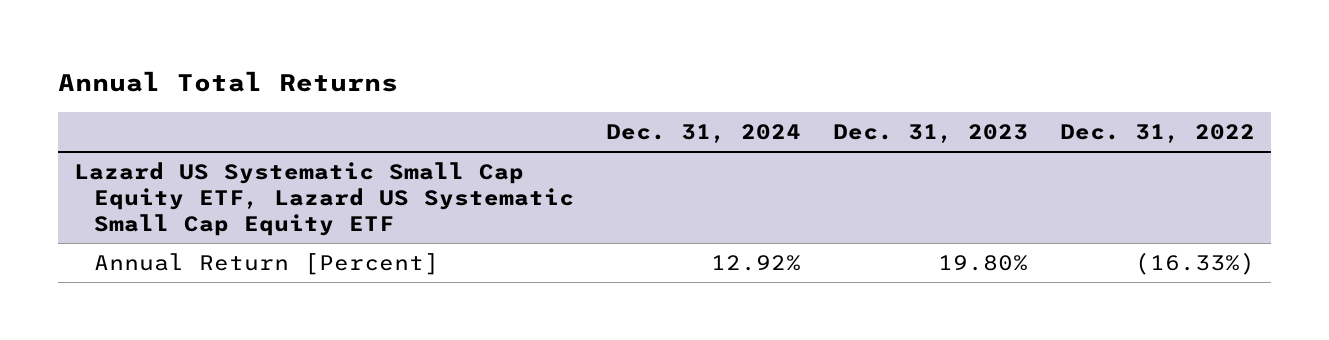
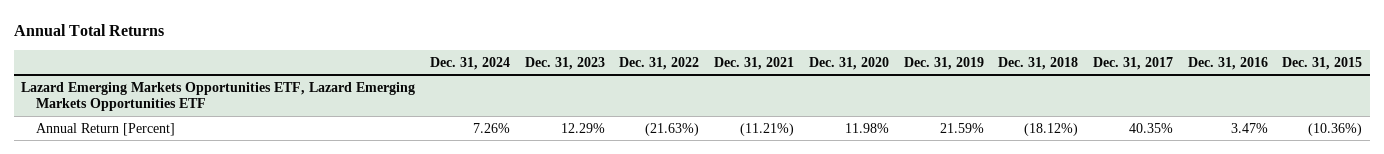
- | Dec. 31, 2024 | Dec. 31, 2023 | Dec. 31, 2022
+ | Dec. 31, 2024 | Dec. 31, 2023 | Dec. 31, 2022 | Dec. 31, 2021 | Dec. 31, 2020 | Dec. 31, 2019 | Dec. 31, 2018 | Dec. 31, 2017 | Dec. 31, 2016 | Dec. 31, 2015
- Lazard US Systematic Small Cap Equity ETF, Lazard US Systematic Small Cap Equity ETF
- Annual Return [Percent] | 12.92% | 19.80% | (16.33%)
+ Lazard Emerging Markets Opportunities ETF, Lazard Emerging Markets Opportunities ETF
+ Annual Return [Percent] | 7.26% | 12.29% | (21.63%) | (11.21%) | 11.98% | 21.59% | (18.12%) | 40.35% | 3.47% | (10.36%)

